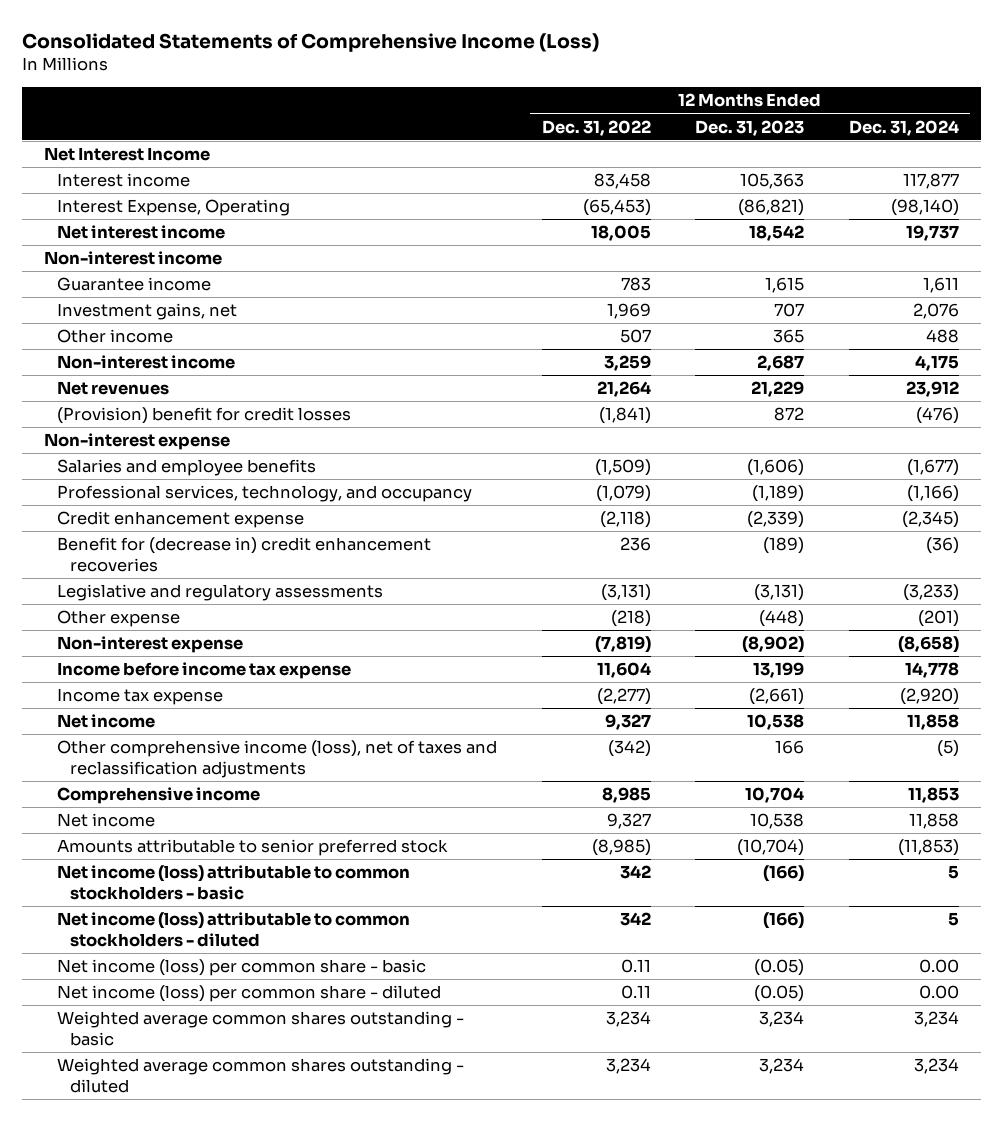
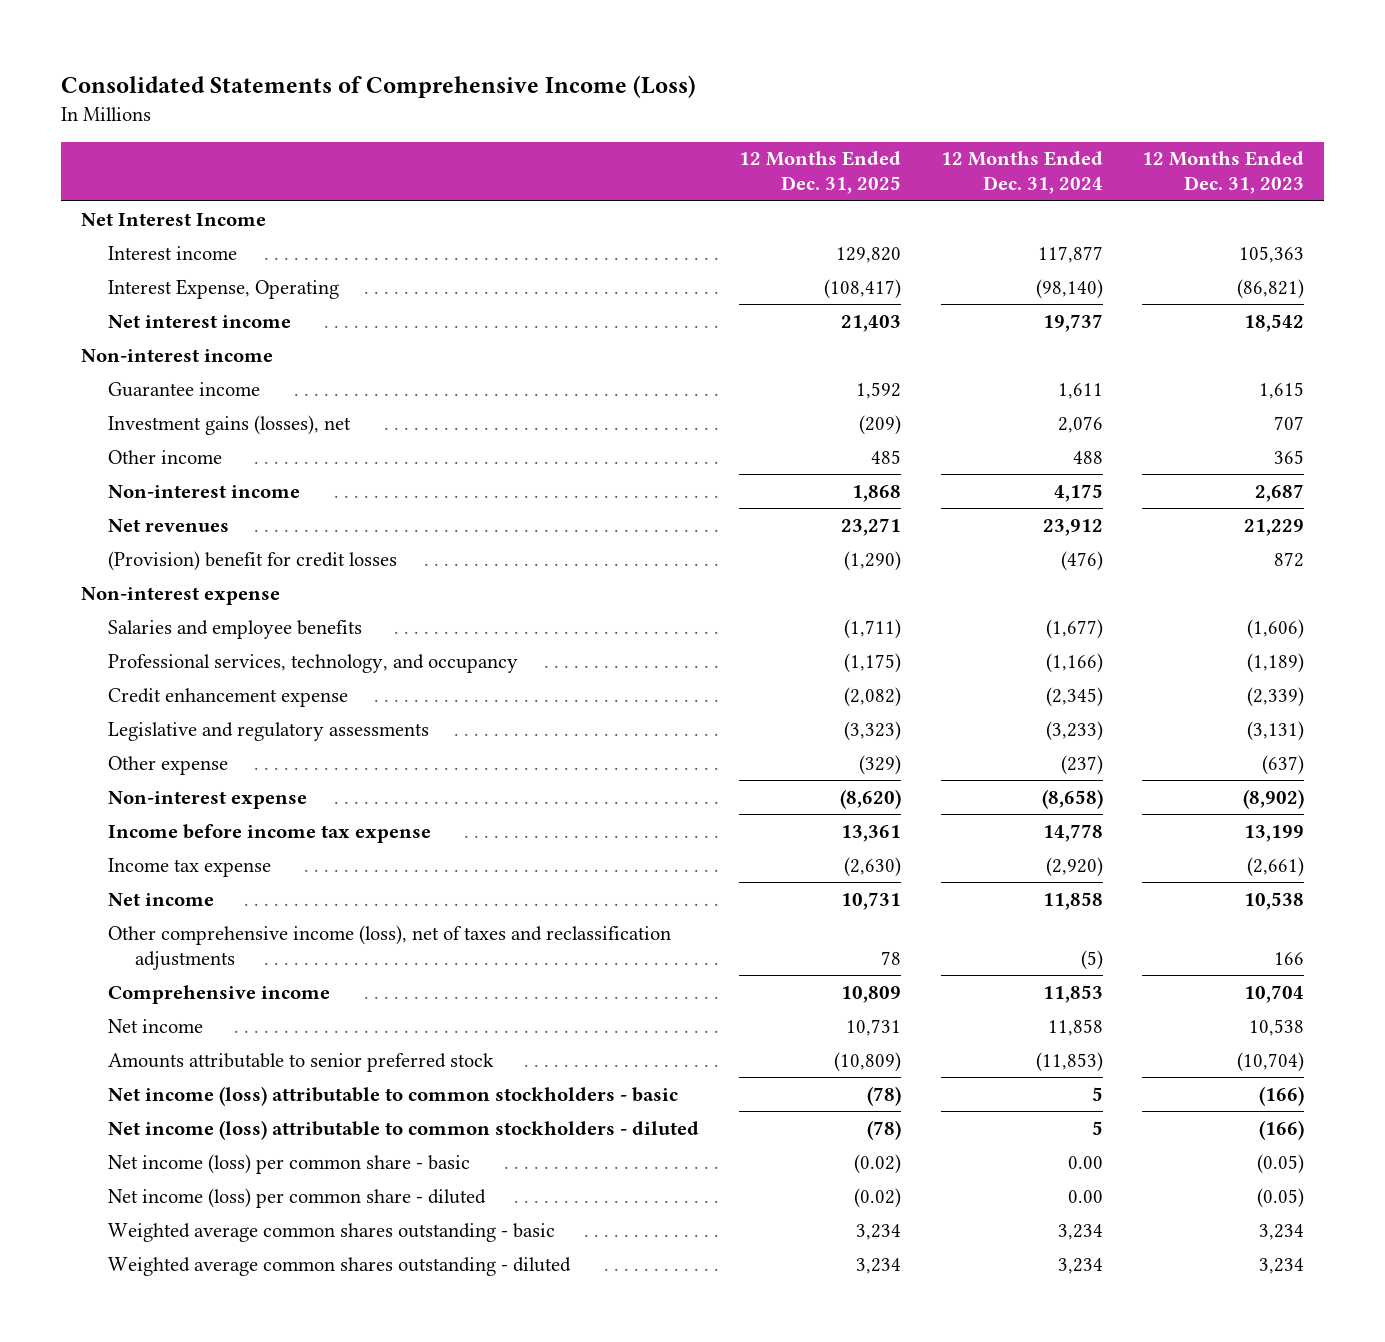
- | 12 Months Ended Dec. 31, 2022 | 12 Months Ended Dec. 31, 2023 | 12 Months Ended Dec. 31, 2024
+ | 12 Months Ended Dec. 31, 2025 | 12 Months Ended Dec. 31, 2024 | 12 Months Ended Dec. 31, 2023
- Investment gains, net | 1,969 | 707 | 2,076
+ Investment gains (losses), net | (209) | 2,076 | 707
- Benefit for (decrease in) credit enhancement recoveries | 236 | (189) | (36)
- Other expense | (218) | (448) | (201)
+ Other expense | (329) | (237) | (637)

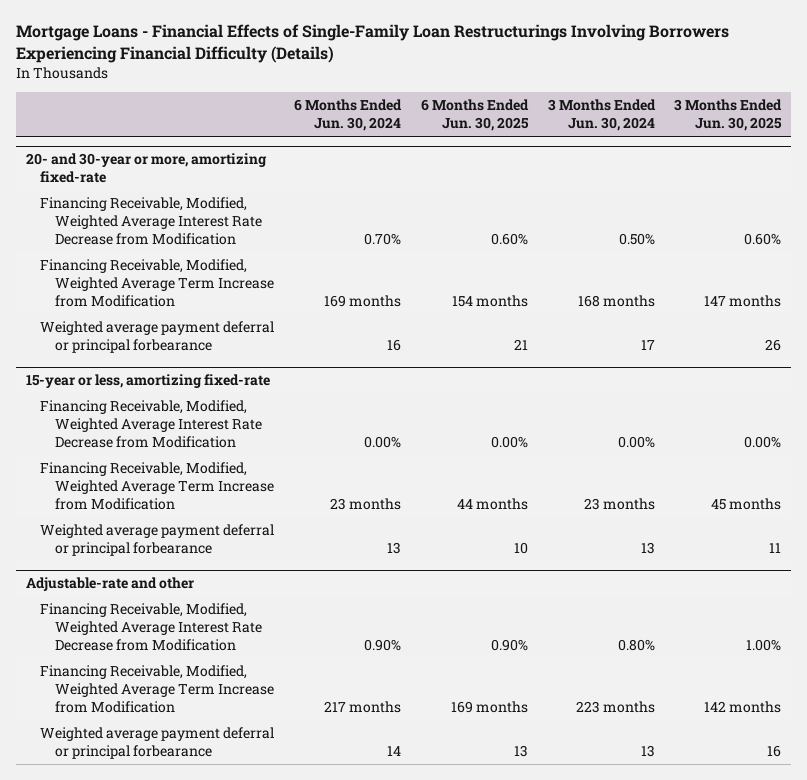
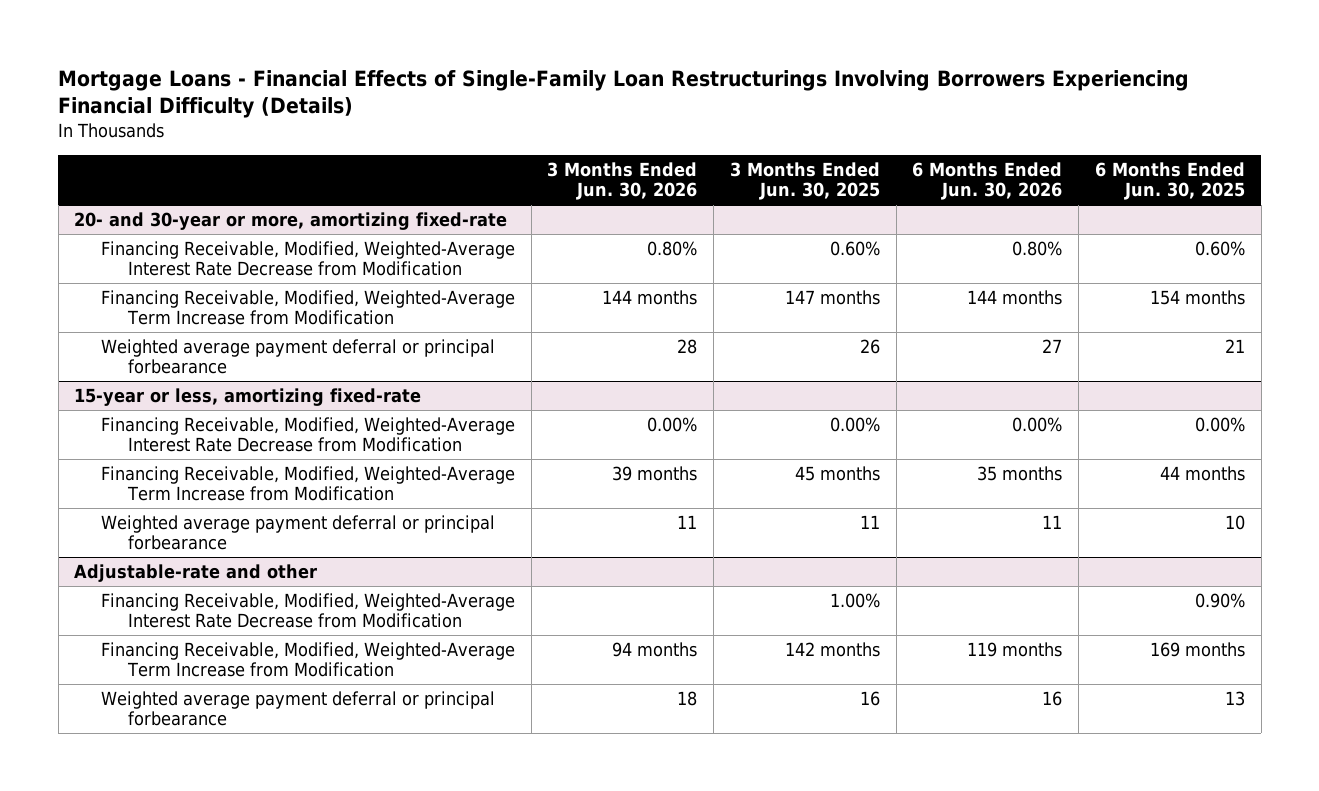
- | 6 Months Ended Jun. 30, 2024 | 6 Months Ended Jun. 30, 2025 | 3 Months Ended Jun. 30, 2024 | 3 Months Ended Jun. 30, 2025
+ | 3 Months Ended Jun. 30, 2026 | 3 Months Ended Jun. 30, 2025 | 6 Months Ended Jun. 30, 2026 | 6 Months Ended Jun. 30, 2025
@ 20- and 30-year or more, amortizing fixed-rate
- Financing Receivable, Modified, Weighted Average Interest Rate Decrease from Modification | 0.70% | 0.60% | 0.50% | 0.60%
- Financing Receivable, Modified, Weighted Average Term Increase from Modification | 169 months | 154 months | 168 months | 147 months
+ Financing Receivable, Modified, Weighted-Average Interest Rate Decrease from Modification | 0.80% | 0.60% | 0.80% | 0.60%
+ Financing Receivable, Modified, Weighted-Average Term Increase from Modification | 144 months | 147 months | 144 months | 154 months
@ 15-year or less, amortizing fixed-rate
- Financing Receivable, Modified, Weighted Average Interest Rate Decrease from Modification | 0.00% | 0.00% | 0.00% | 0.00%
- Financing Receivable, Modified, Weighted Average Term Increase from Modification | 23 months | 44 months | 23 months | 45 months
+ Financing Receivable, Modified, Weighted-Average Interest Rate Decrease from Modification | 0.00% | 0.00% | 0.00% | 0.00%
+ Financing Receivable, Modified, Weighted-Average Term Increase from Modification | 39 months | 45 months | 35 months | 44 months
@ Adjustable-rate and other
- Financing Receivable, Modified, Weighted Average Interest Rate Decrease from Modification | 0.90% | 0.90% | 0.80% | 1.00%
- Financing Receivable, Modified, Weighted Average Term Increase from Modification | 217 months | 169 months | 223 months | 142 months
+ Financing Receivable, Modified, Weighted-Average Interest Rate Decrease from Modification | | 1.00% | | 0.90%
+ Financing Receivable, Modified, Weighted-Average Term Increase from Modification | 94 months | 142 months | 119 months | 169 months

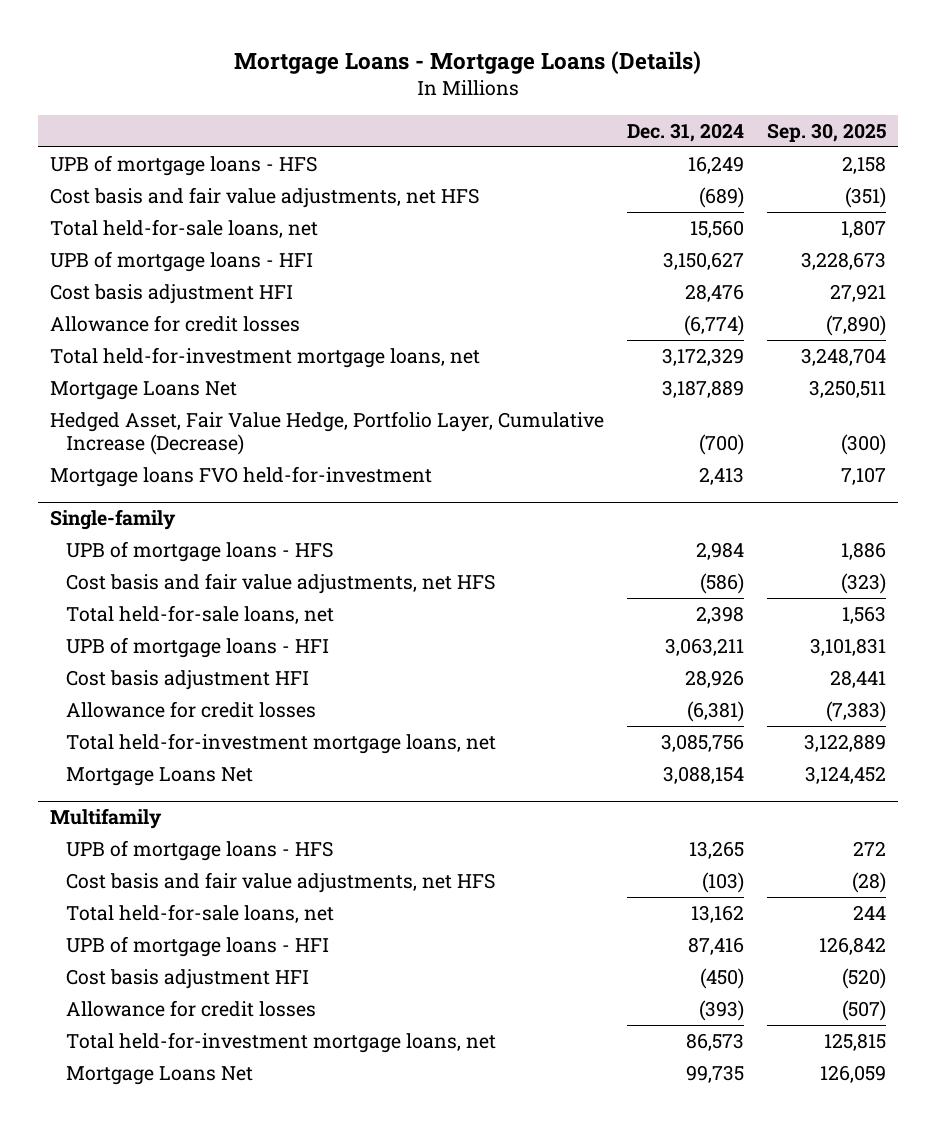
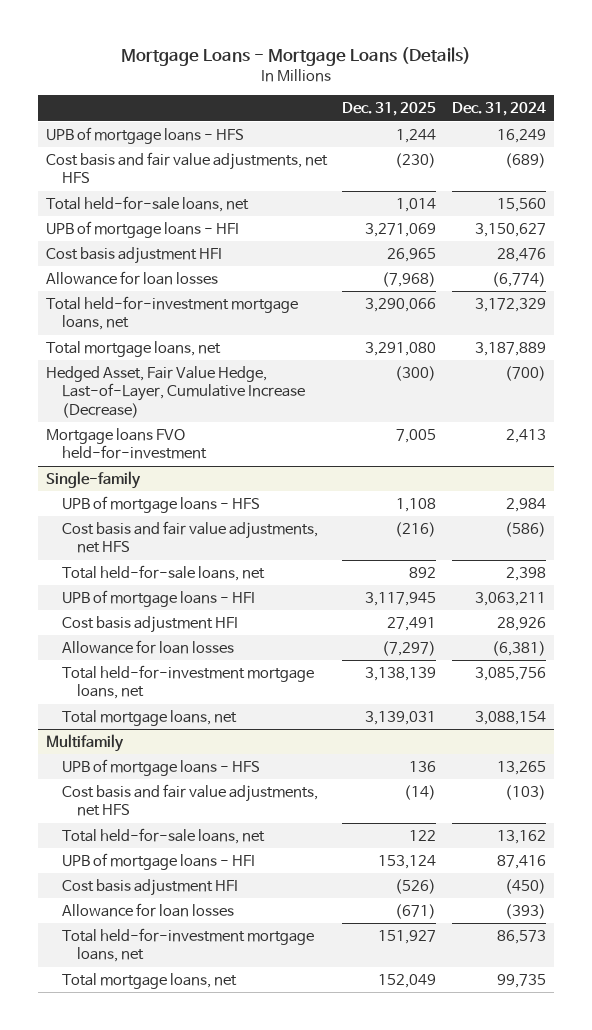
- | Dec. 31, 2024 | Sep. 30, 2025
+ | Dec. 31, 2025 | Dec. 31, 2024
- Allowance for credit losses | (6,774) | (7,890)
+ Allowance for loan losses | (7,968) | (6,774)
- Mortgage Loans Net | 3,187,889 | 3,250,511
- Hedged Asset, Fair Value Hedge, Portfolio Layer, Cumulative Increase (Decrease) | (700) | (300)
+ Total mortgage loans, net | 3,291,080 | 3,187,889
+ Hedged Asset, Fair Value Hedge, Last-of-Layer, Cumulative Increase (Decrease) | (300) | (700)
@ Single-family
- Allowance for credit losses | (6,381) | (7,383)
+ Allowance for loan losses | (7,297) | (6,381)
- Mortgage Loans Net | 3,088,154 | 3,124,452
+ Total mortgage loans, net | 3,139,031 | 3,088,154
@ Multifamily
- Allowance for credit losses | (393) | (507)
+ Allowance for loan losses | (671) | (393)
- Mortgage Loans Net | 99,735 | 126,059
+ Total mortgage loans, net | 152,049 | 99,735

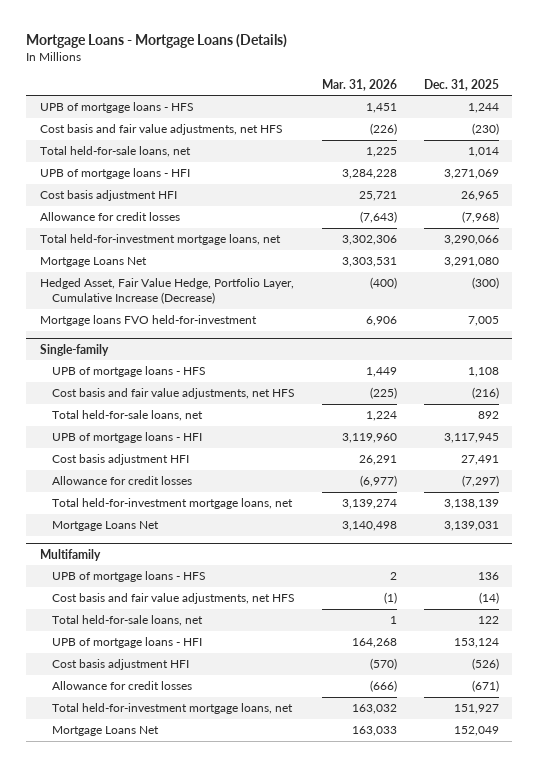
- | Dec. 31, 2025 | Dec. 31, 2024
+ | Mar. 31, 2026 | Dec. 31, 2025
- Allowance for loan losses | (7,968) | (6,774)
+ Allowance for credit losses | (7,643) | (7,968)
- Total mortgage loans, net | 3,291,080 | 3,187,889
- Hedged Asset, Fair Value Hedge, Last-of-Layer, Cumulative Increase (Decrease) | (300) | (700)
+ Mortgage Loans Net | 3,303,531 | 3,291,080
+ Hedged Asset, Fair Value Hedge, Portfolio Layer, Cumulative Increase (Decrease) | (400) | (300)
@ Single-family
- Allowance for loan losses | (7,297) | (6,381)
+ Allowance for credit losses | (6,977) | (7,297)
- Total mortgage loans, net | 3,139,031 | 3,088,154
+ Mortgage Loans Net | 3,140,498 | 3,139,031
@ Multifamily
- Allowance for loan losses | (671) | (393)
+ Allowance for credit losses | (666) | (671)
- Total mortgage loans, net | 152,049 | 99,735
+ Mortgage Loans Net | 163,033 | 152,049

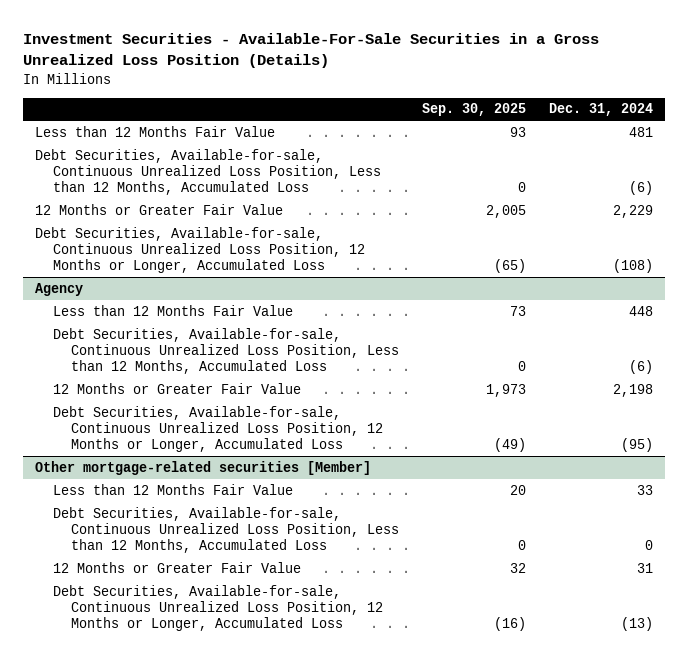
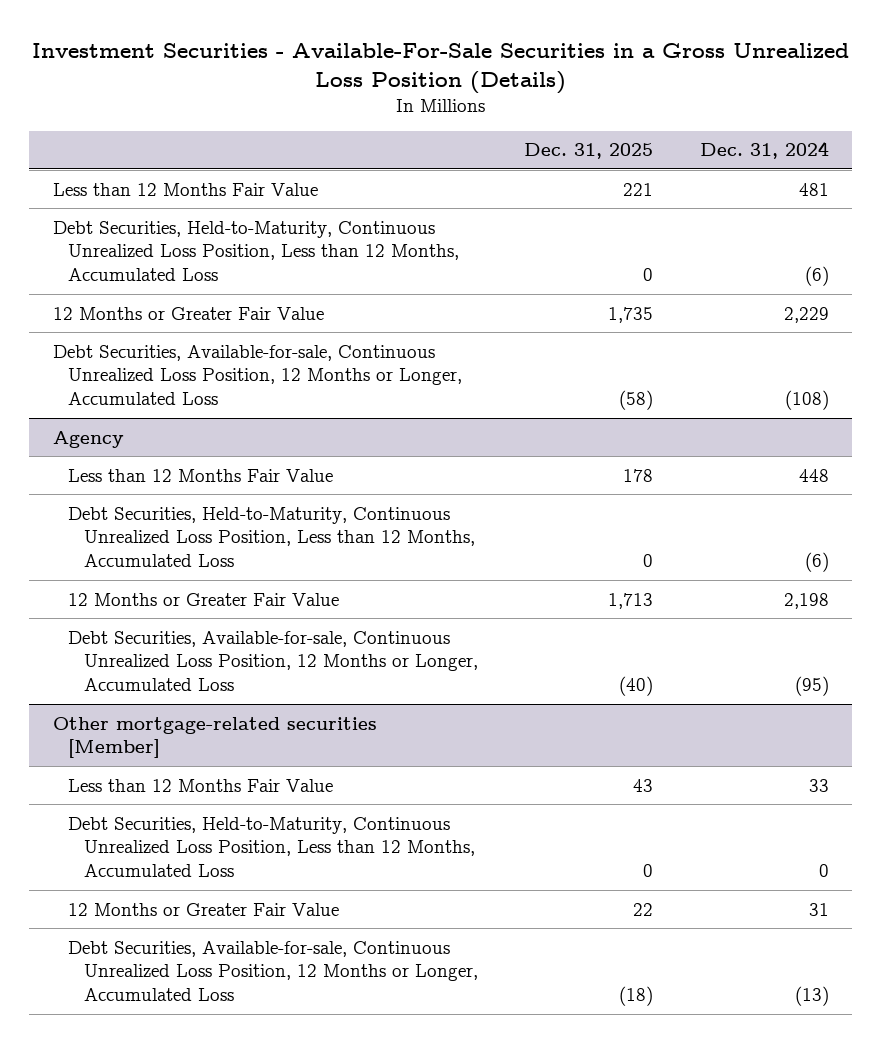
- | Sep. 30, 2025 | Dec. 31, 2024
+ | Dec. 31, 2025 | Dec. 31, 2024
- Debt Securities, Available-for-sale, Continuous Unrealized Loss Position, Less than 12 Months, Accumulated Loss | 0 | (6)
+ Debt Securities, Held-to-Maturity, Continuous Unrealized Loss Position, Less than 12 Months, Accumulated Loss | 0 | (6)
@ Agency
- Debt Securities, Available-for-sale, Continuous Unrealized Loss Position, Less than 12 Months, Accumulated Loss | 0 | (6)
+ Debt Securities, Held-to-Maturity, Continuous Unrealized Loss Position, Less than 12 Months, Accumulated Loss | 0 | (6)
@ Other mortgage-related securities [Member]
- Debt Securities, Available-for-sale, Continuous Unrealized Loss Position, Less than 12 Months, Accumulated Loss | 0 | 0
+ Debt Securities, Held-to-Maturity, Continuous Unrealized Loss Position, Less than 12 Months, Accumulated Loss | 0 | 0

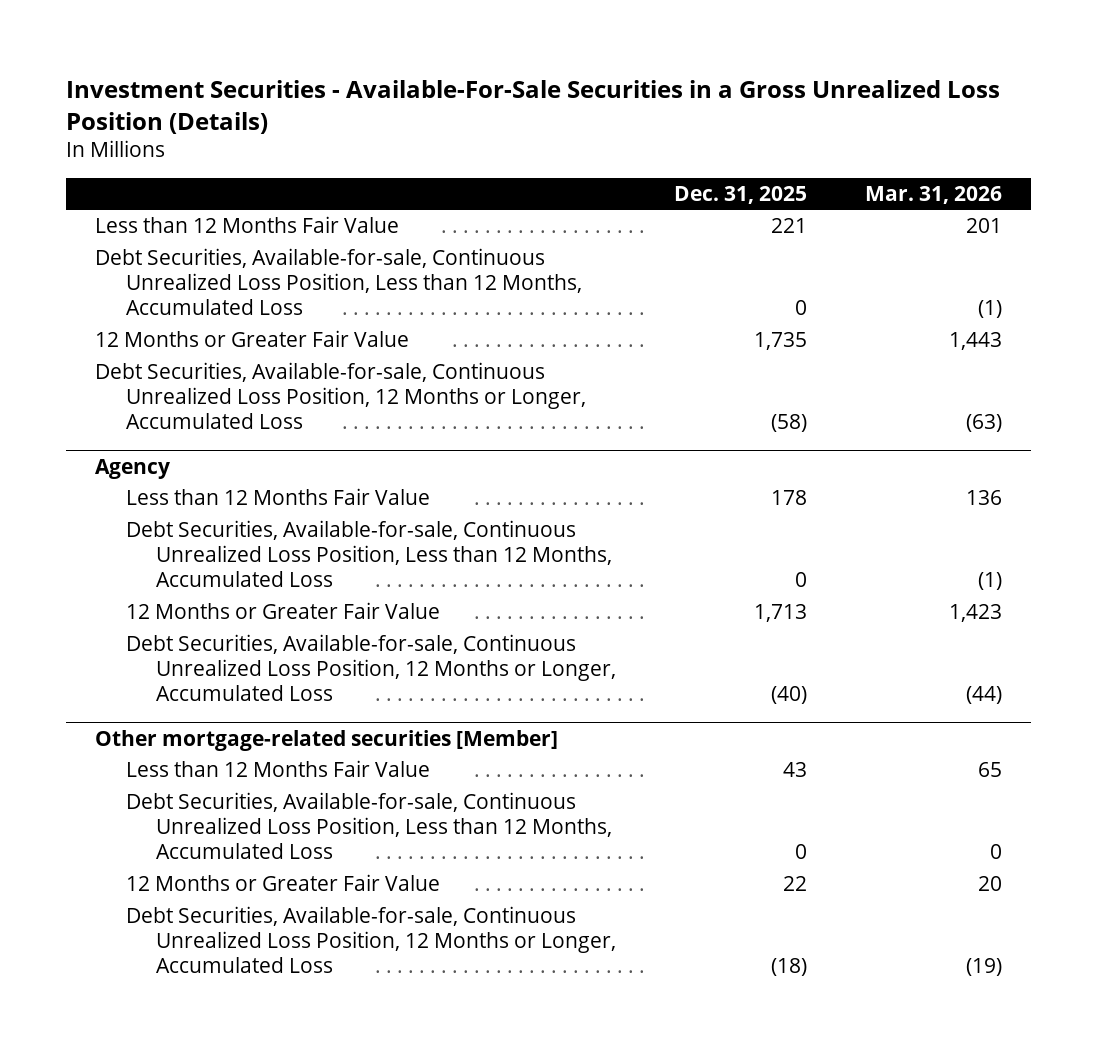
- | Dec. 31, 2025 | Dec. 31, 2024
+ | Dec. 31, 2025 | Mar. 31, 2026
- Debt Securities, Held-to-Maturity, Continuous Unrealized Loss Position, Less than 12 Months, Accumulated Loss | 0 | (6)
+ Debt Securities, Available-for-sale, Continuous Unrealized Loss Position, Less than 12 Months, Accumulated Loss | 0 | (1)
@ Agency
- Debt Securities, Held-to-Maturity, Continuous Unrealized Loss Position, Less than 12 Months, Accumulated Loss | 0 | (6)
+ Debt Securities, Available-for-sale, Continuous Unrealized Loss Position, Less than 12 Months, Accumulated Loss | 0 | (1)
@ Other mortgage-related securities [Member]
- Debt Securities, Held-to-Maturity, Continuous Unrealized Loss Position, Less than 12 Months, Accumulated Loss | 0 | 0
+ Debt Securities, Available-for-sale, Continuous Unrealized Loss Position, Less than 12 Months, Accumulated Loss | 0 | 0

